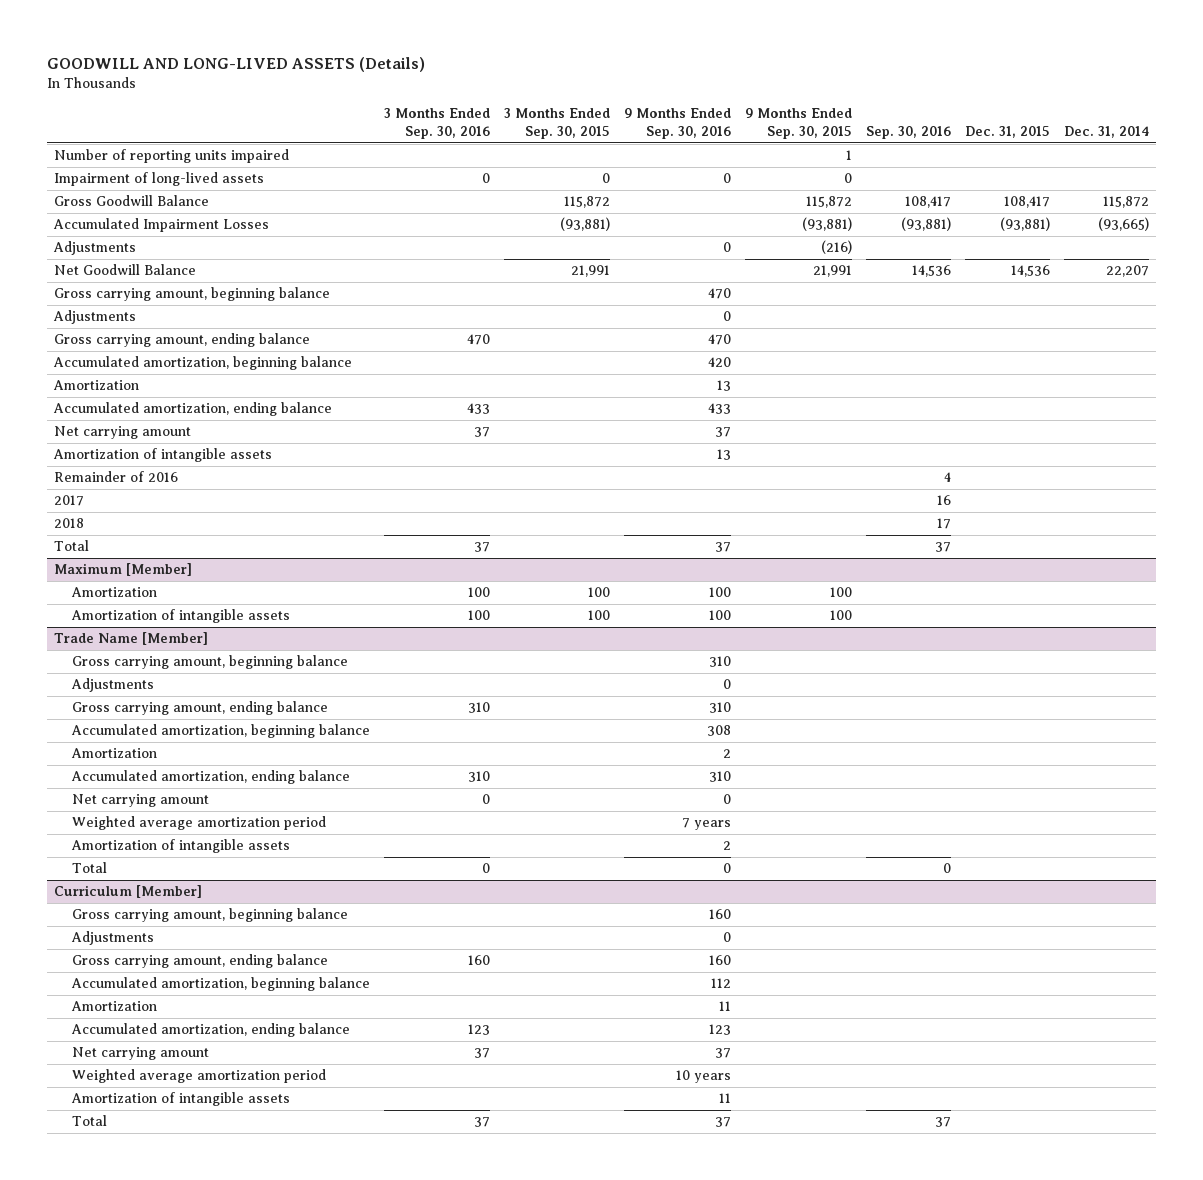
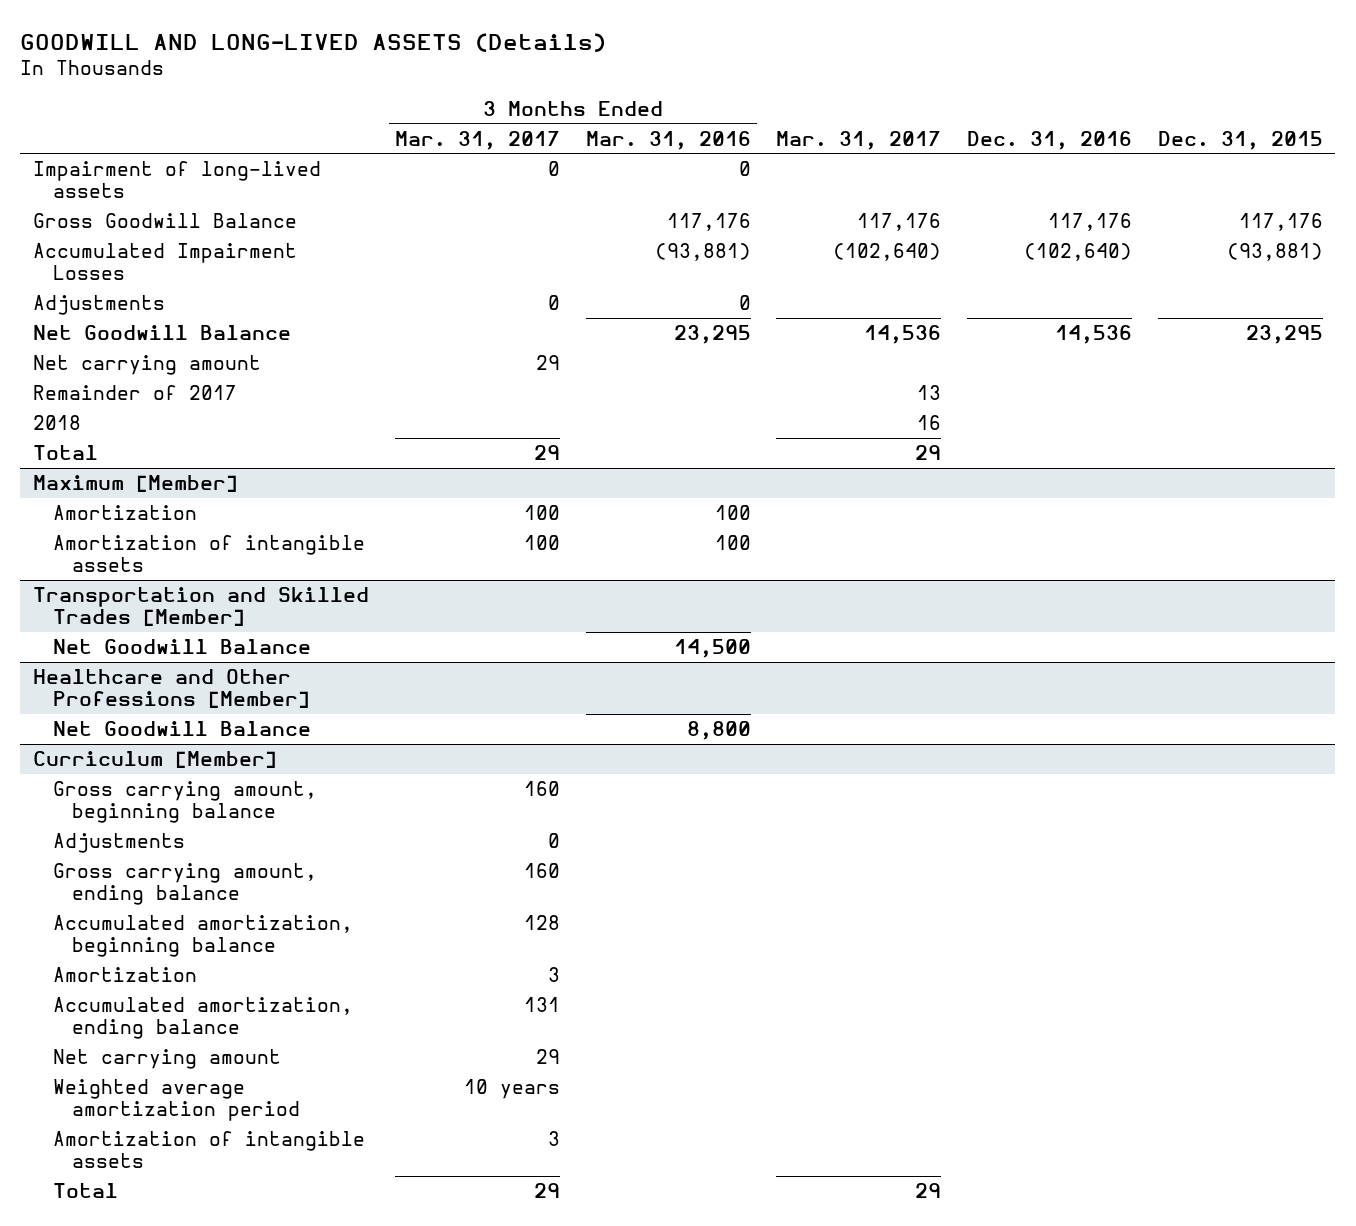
- | 3 Months Ended Sep. 30, 2016 | 3 Months Ended Sep. 30, 2015 | 9 Months Ended Sep. 30, 2016 | 9 Months Ended Sep. 30, 2015 | Sep. 30, 2016 | Dec. 31, 2015 | Dec. 31, 2014
+ | 3 Months Ended Mar. 31, 2017 | 3 Months Ended Mar. 31, 2016 | Mar. 31, 2017 | Dec. 31, 2016 | Dec. 31, 2015
- Number of reporting units impaired | | | | 1 | | |
- Gross Goodwill Balance | | 115,872 | | 115,872 | 108,417 | 108,417 | 115,872
+ Gross Goodwill Balance | | 117,176 | 117,176 | 117,176 | 117,176
- Net Goodwill Balance | | 21,991 | | 21,991 | 14,536 | 14,536 | 22,207
- Gross carrying amount, beginning balance | | | 470 | | | |
- Adjustments | | | 0 | | | |
- Gross carrying amount, ending balance | 470 | | 470 | | | |
- Accumulated amortization, beginning balance | | | 420 | | | |
- Amortization | | | 13 | | | |
- Accumulated amortization, ending balance | 433 | | 433 | | | |
+ Net Goodwill Balance | | 23,295 | 14,536 | 14,536 | 23,295
- Amortization of intangible assets | | | 13 | | | |
- Remainder of 2016 | | | | | 4 | |
- 2017 | | | | | 16 | |
+ Remainder of 2017 | | | 13 | |
- Trade Name [Member]
- Gross carrying amount, beginning balance | | | 310 | | | |
- Adjustments | | | 0 | | | |
- Gross carrying amount, ending balance | 310 | | 310 | | | |
- Accumulated amortization, beginning balance | | | 308 | | | |
- Amortization | | | 2 | | | |
- Accumulated amortization, ending balance | 310 | | 310 | | | |
- Net carrying amount | 0 | | 0 | | | |
- Weighted average amortization period | | | 7 years | | | |
- Amortization of intangible assets | | | 2 | | | |
- Total | 0 | | 0 | | 0 | |
+ Transportation and Skilled Trades [Member]
+ Net Goodwill Balance | | 14,500 | | |
+ Healthcare and Other Professions [Member]
+ Net Goodwill Balance | | 8,800 | | |

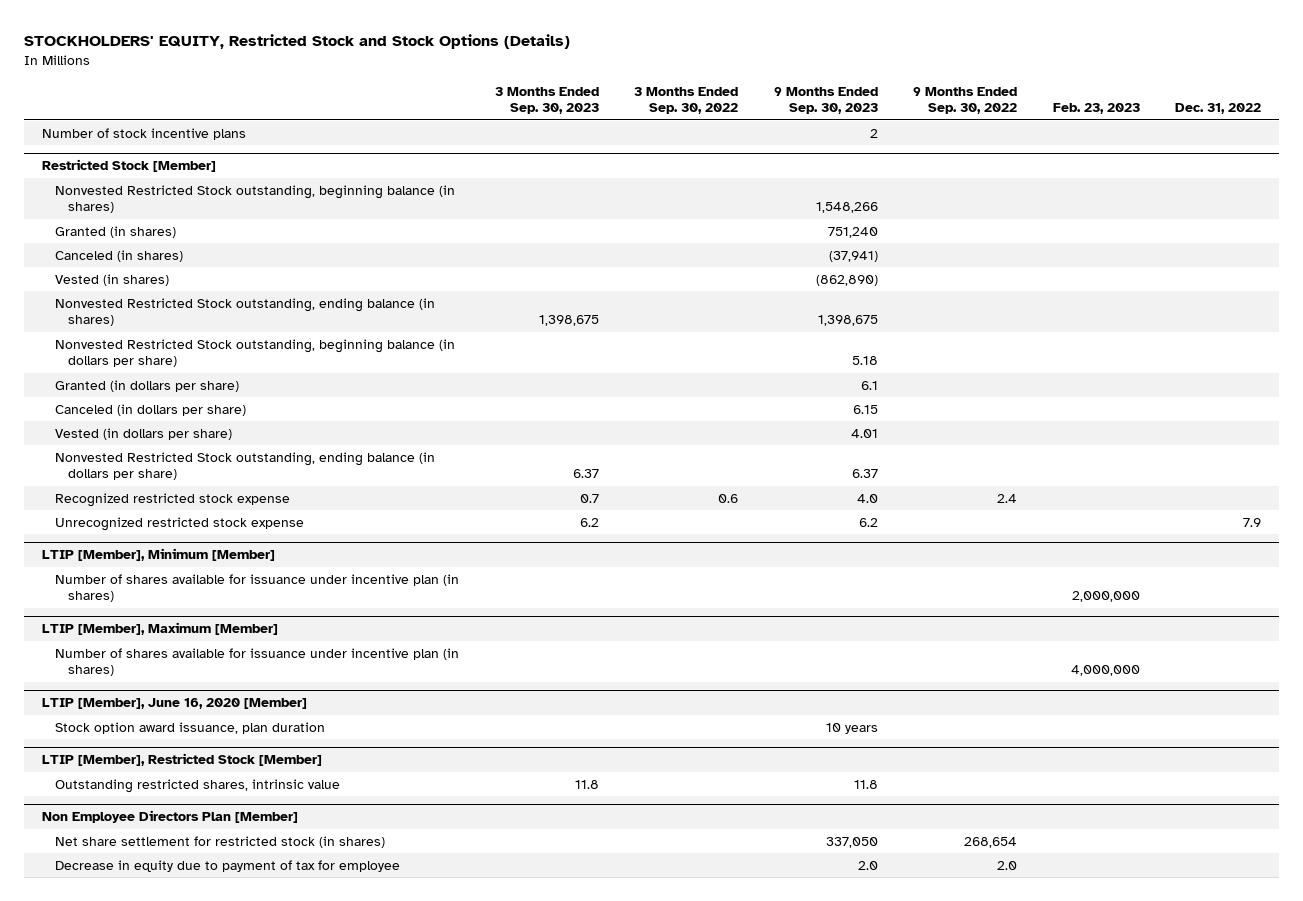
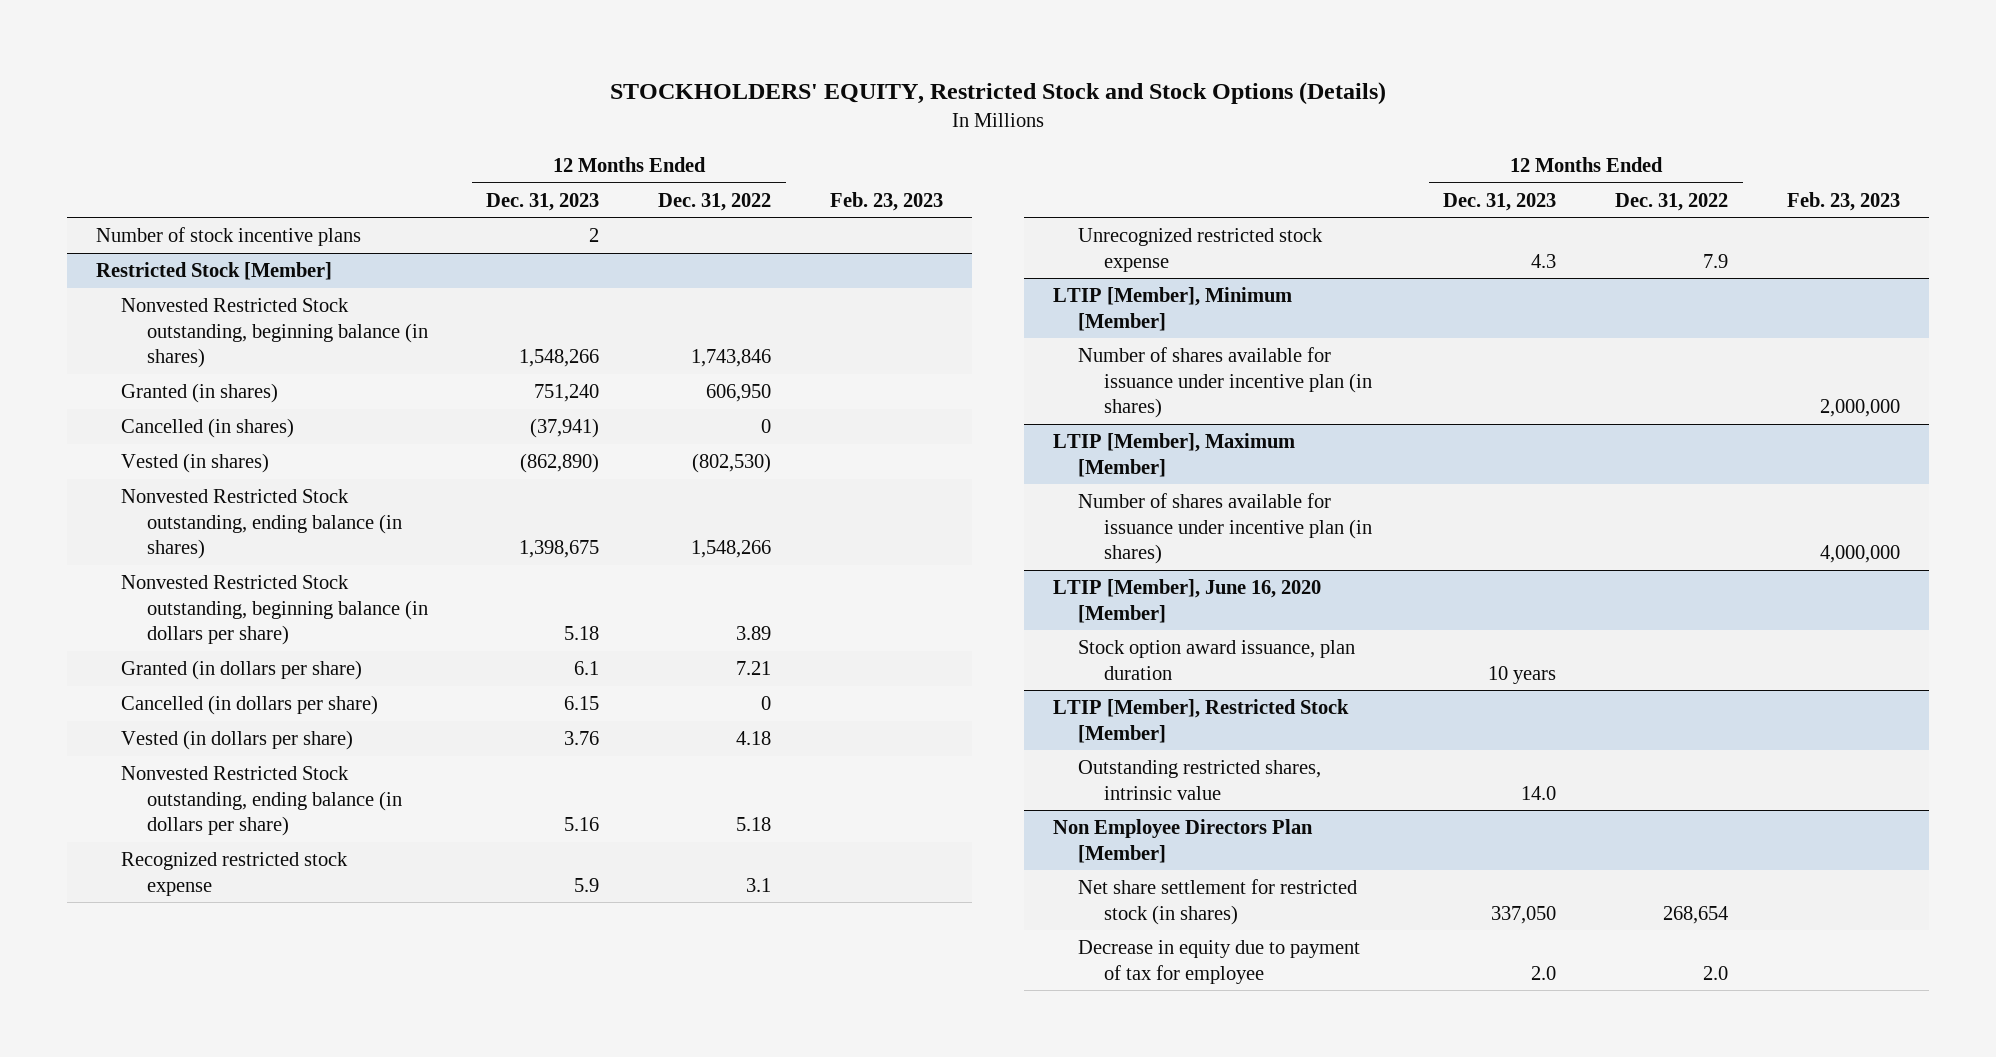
- | 3 Months Ended Sep. 30, 2023 | 3 Months Ended Sep. 30, 2022 | 9 Months Ended Sep. 30, 2023 | 9 Months Ended Sep. 30, 2022 | Feb. 23, 2023 | Dec. 31, 2022
+ | 12 Months Ended Dec. 31, 2023 | 12 Months Ended Dec. 31, 2022 | Feb. 23, 2023
@ Restricted Stock [Member]
- Canceled (in shares) | | | (37,941) | | |
+ Cancelled (in shares) | (37,941) | 0 |
- Canceled (in dollars per share) | | | 6.15 | | |
+ Cancelled (in dollars per share) | 6.15 | 0 |

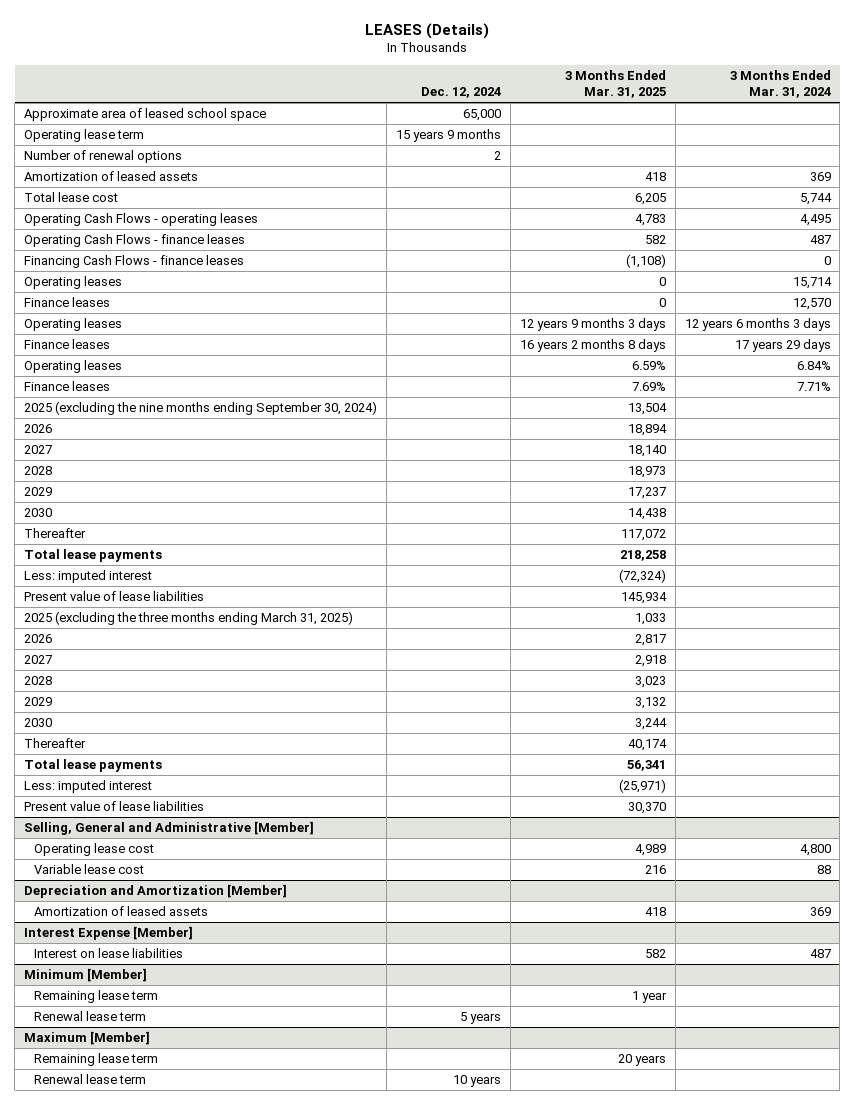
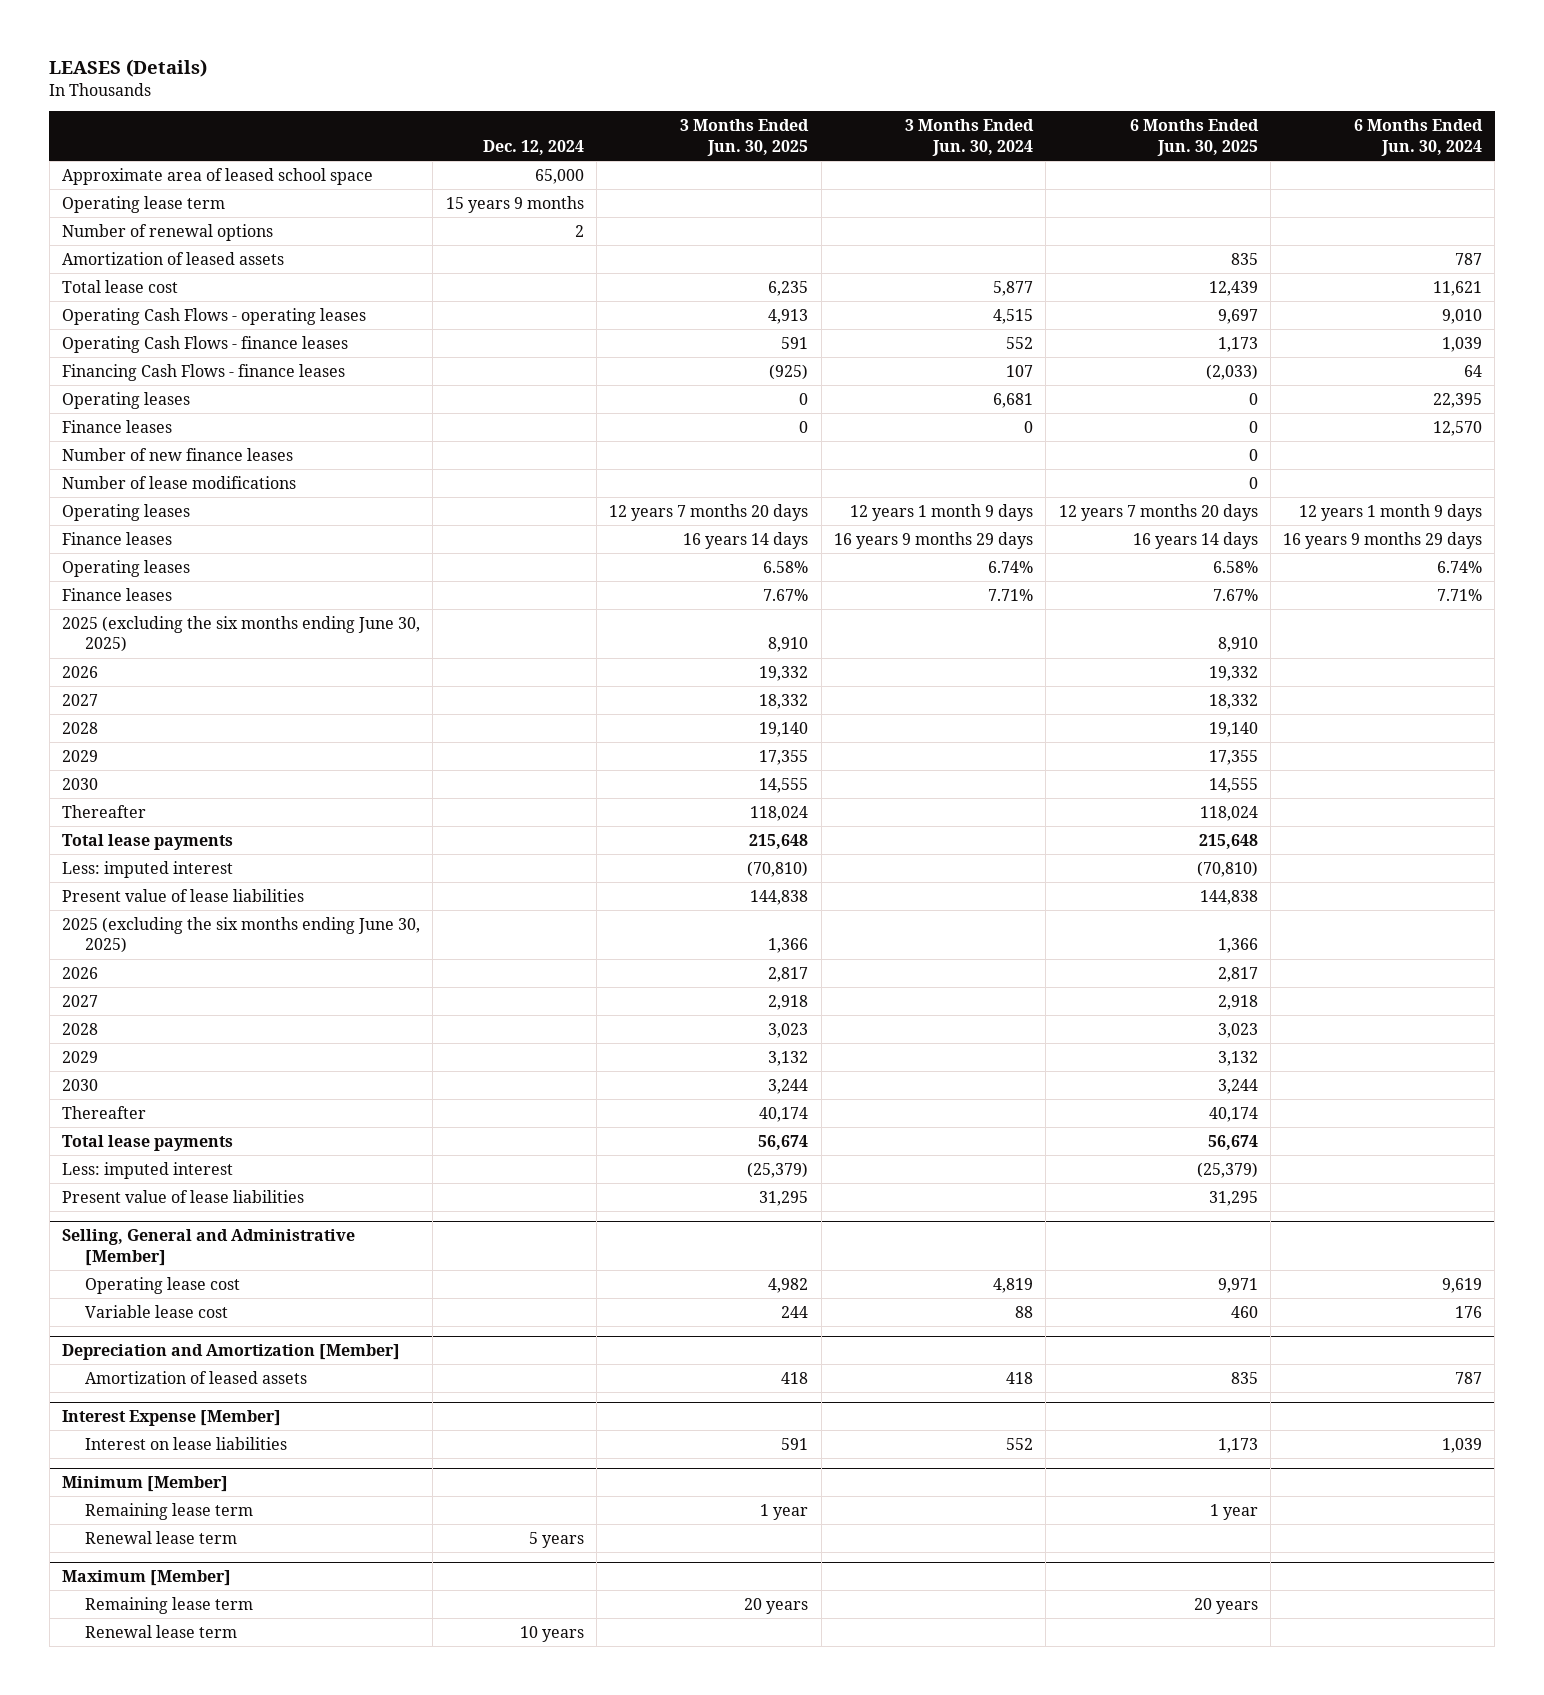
- | Dec. 12, 2024 | 3 Months Ended Mar. 31, 2025 | 3 Months Ended Mar. 31, 2024
+ | Dec. 12, 2024 | 3 Months Ended Jun. 30, 2025 | 3 Months Ended Jun. 30, 2024 | 6 Months Ended Jun. 30, 2025 | 6 Months Ended Jun. 30, 2024
+ Number of new finance leases | | | | 0 |
+ Number of lease modifications | | | | 0 |
- 2025 (excluding the nine months ending September 30, 2024) | | 13,504 |
+ 2025 (excluding the six months ending June 30, 2025) | | 8,910 | | 8,910 |
- 2025 (excluding the three months ending March 31, 2025) | | 1,033 |
+ 2025 (excluding the six months ending June 30, 2025) | | 1,366 | | 1,366 |

